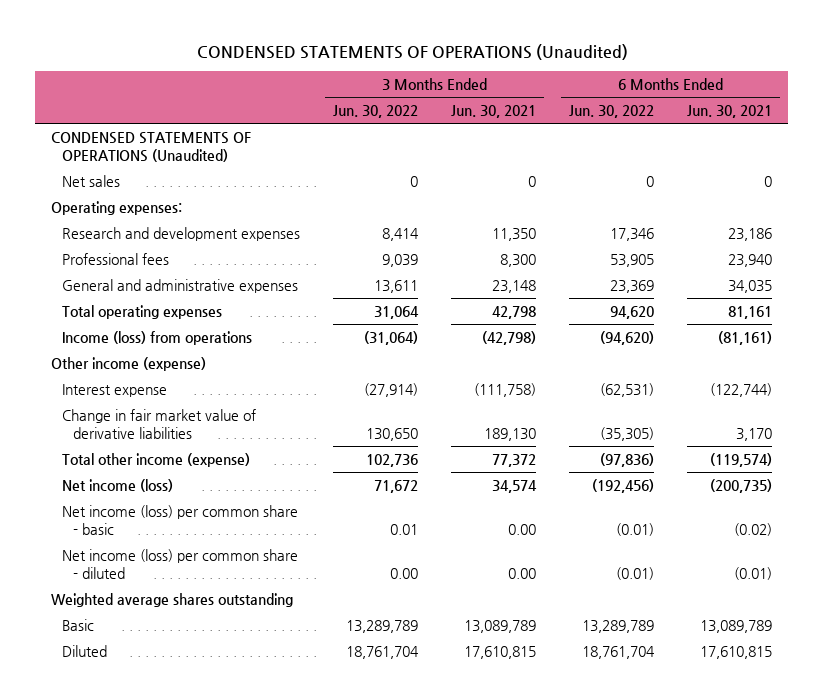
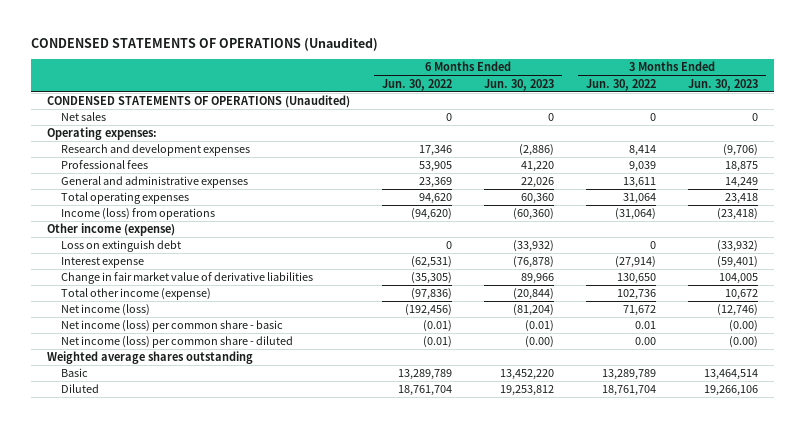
- | 3 Months Ended Jun. 30, 2022 | 3 Months Ended Jun. 30, 2021 | 6 Months Ended Jun. 30, 2022 | 6 Months Ended Jun. 30, 2021
+ | 6 Months Ended Jun. 30, 2022 | 6 Months Ended Jun. 30, 2023 | 3 Months Ended Jun. 30, 2022 | 3 Months Ended Jun. 30, 2023
+ Loss on extinguish debt | 0 | (33,932) | 0 | (33,932)

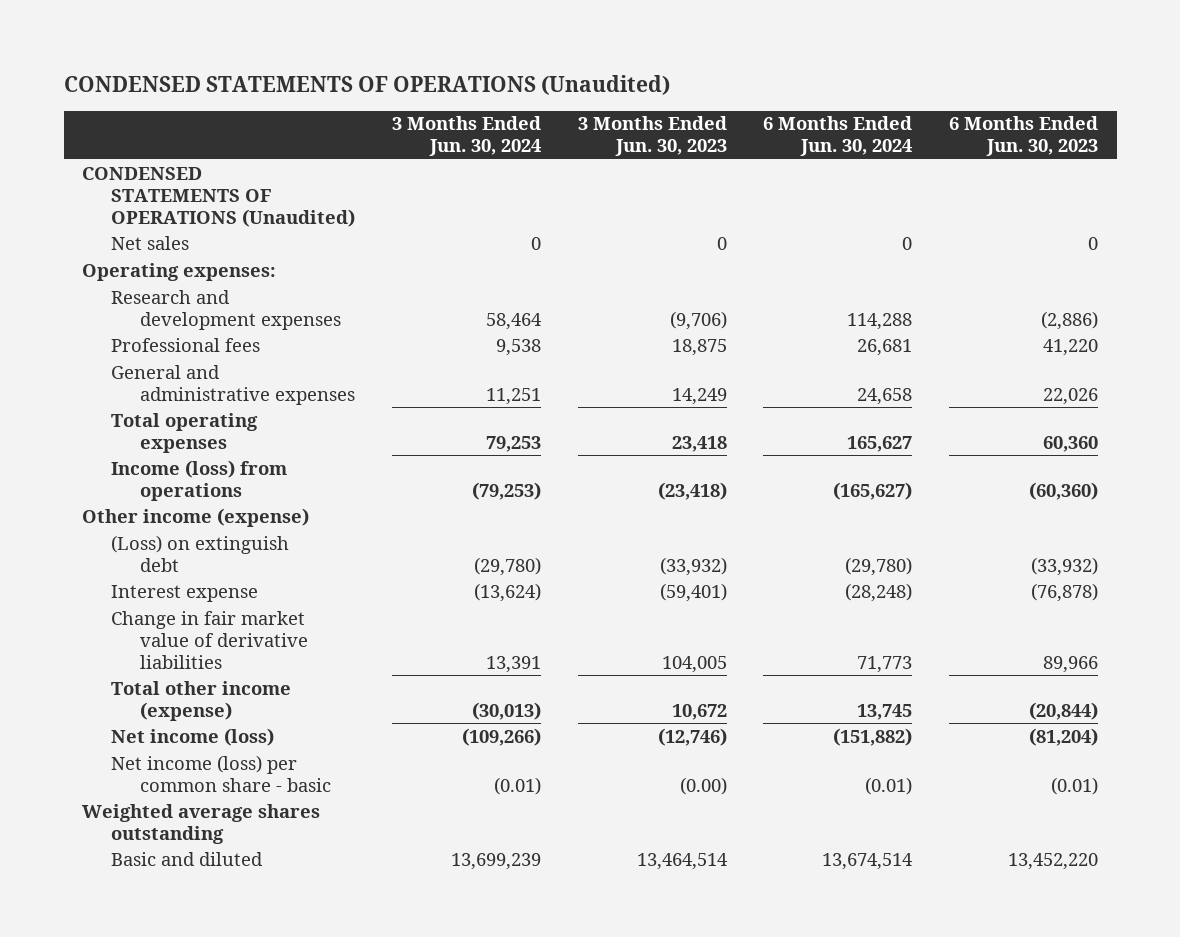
- | 6 Months Ended Jun. 30, 2022 | 6 Months Ended Jun. 30, 2023 | 3 Months Ended Jun. 30, 2022 | 3 Months Ended Jun. 30, 2023
+ | 3 Months Ended Jun. 30, 2024 | 3 Months Ended Jun. 30, 2023 | 6 Months Ended Jun. 30, 2024 | 6 Months Ended Jun. 30, 2023
- Loss on extinguish debt | 0 | (33,932) | 0 | (33,932)
+ (Loss) on extinguish debt | (29,780) | (33,932) | (29,780) | (33,932)
- Net income (loss) per common share - diluted | (0.01) | (0.00) | 0.00 | (0.00)
- Basic | 13,289,789 | 13,452,220 | 13,289,789 | 13,464,514
- Diluted | 18,761,704 | 19,253,812 | 18,761,704 | 19,266,106
+ Basic and diluted | 13,699,239 | 13,464,514 | 13,674,514 | 13,452,220

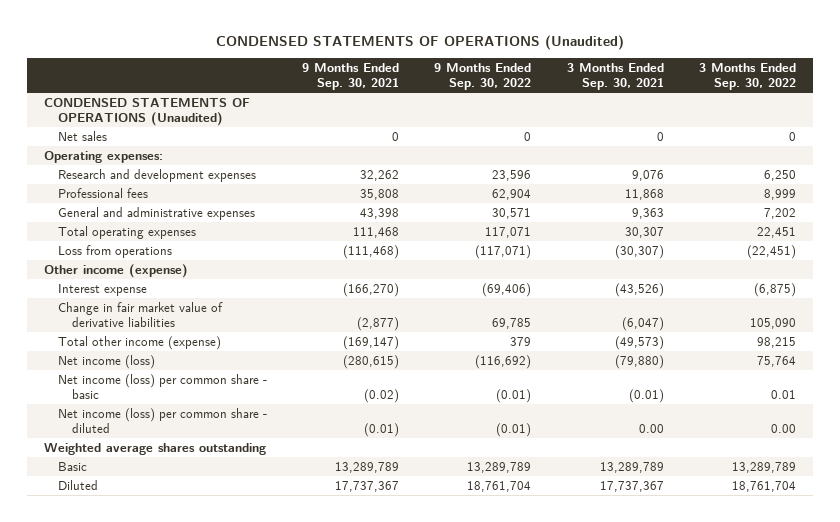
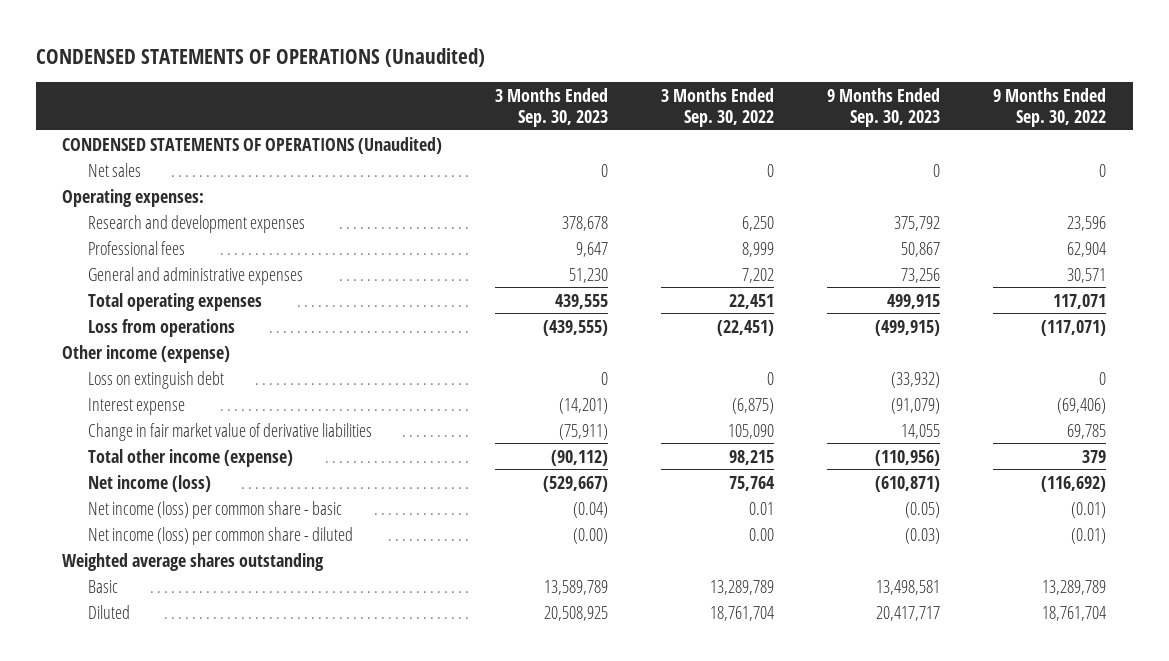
- | 9 Months Ended Sep. 30, 2021 | 9 Months Ended Sep. 30, 2022 | 3 Months Ended Sep. 30, 2021 | 3 Months Ended Sep. 30, 2022
+ | 3 Months Ended Sep. 30, 2023 | 3 Months Ended Sep. 30, 2022 | 9 Months Ended Sep. 30, 2023 | 9 Months Ended Sep. 30, 2022
+ Loss on extinguish debt | 0 | 0 | (33,932) | 0

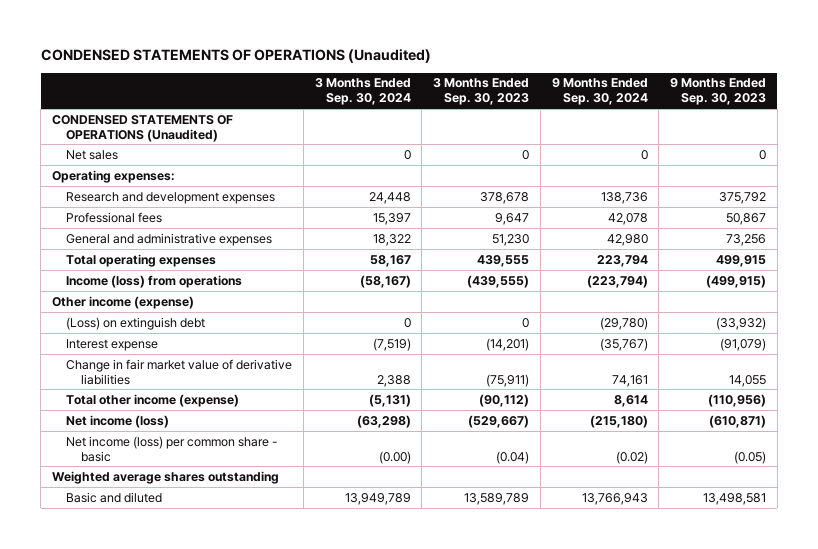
- | 3 Months Ended Sep. 30, 2023 | 3 Months Ended Sep. 30, 2022 | 9 Months Ended Sep. 30, 2023 | 9 Months Ended Sep. 30, 2022
+ | 3 Months Ended Sep. 30, 2024 | 3 Months Ended Sep. 30, 2023 | 9 Months Ended Sep. 30, 2024 | 9 Months Ended Sep. 30, 2023
- Loss from operations | (439,555) | (22,451) | (499,915) | (117,071)
+ Income (loss) from operations | (58,167) | (439,555) | (223,794) | (499,915)
- Loss on extinguish debt | 0 | 0 | (33,932) | 0
+ (Loss) on extinguish debt | 0 | 0 | (29,780) | (33,932)
- Net income (loss) per common share - diluted | (0.00) | 0.00 | (0.03) | (0.01)
- Basic | 13,589,789 | 13,289,789 | 13,498,581 | 13,289,789
- Diluted | 20,508,925 | 18,761,704 | 20,417,717 | 18,761,704
+ Basic and diluted | 13,949,789 | 13,589,789 | 13,766,943 | 13,498,581

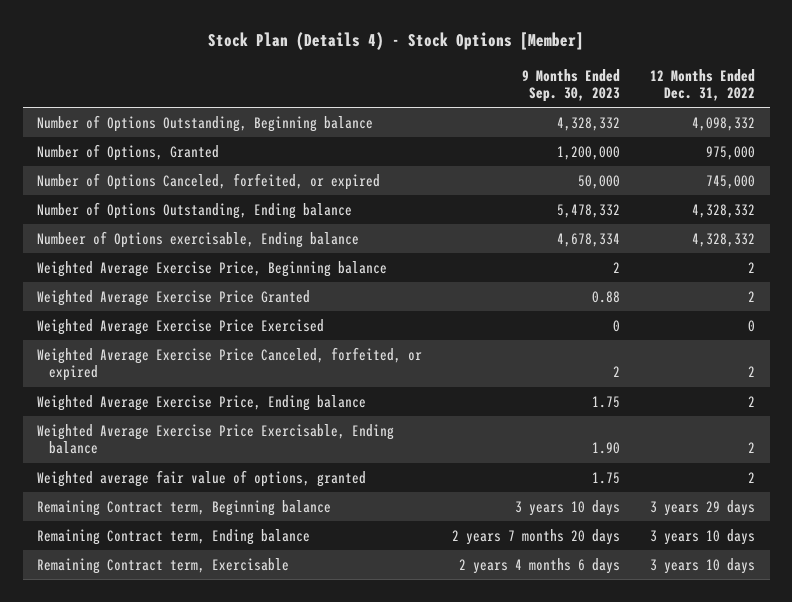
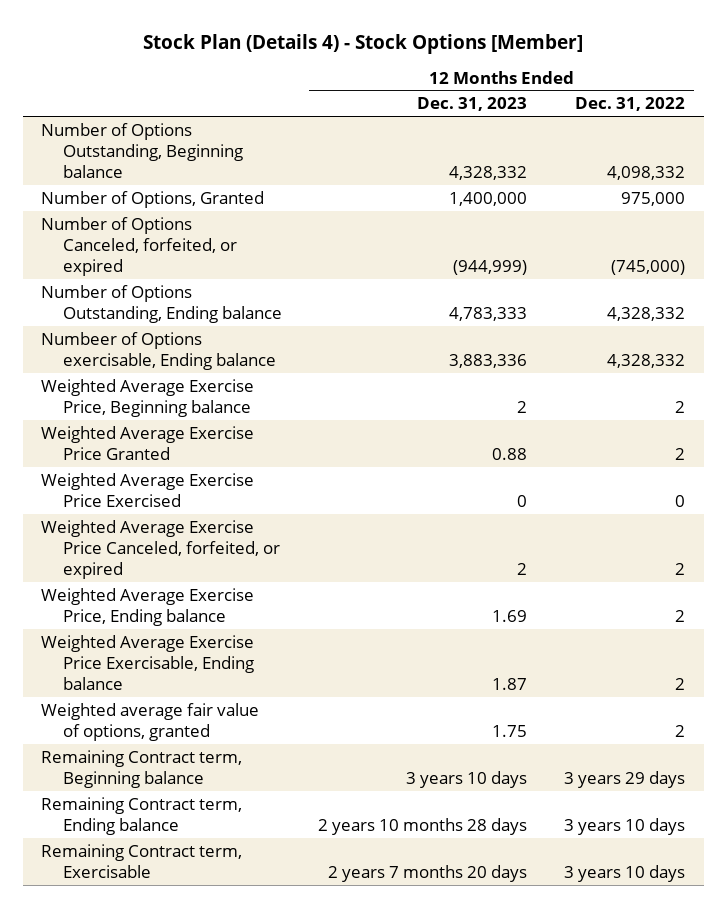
- | 9 Months Ended Sep. 30, 2023 | 12 Months Ended Dec. 31, 2022
+ | 12 Months Ended Dec. 31, 2023 | 12 Months Ended Dec. 31, 2022
- Number of Options Canceled, forfeited, or expired | 50,000 | 745,000
+ Number of Options Canceled, forfeited, or expired | (944,999) | (745,000)

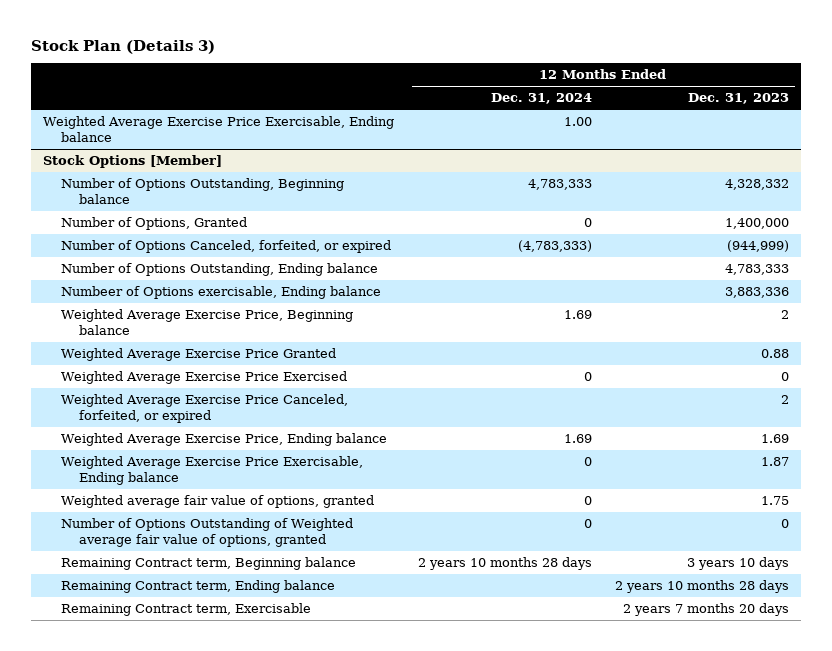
- Stock Plan (Details 4) - Stock Options [Member]
+ Stock Plan (Details 3)
- | 12 Months Ended Dec. 31, 2023 | 12 Months Ended Dec. 31, 2022
+ | 12 Months Ended Dec. 31, 2024 | 12 Months Ended Dec. 31, 2023
+ Weighted Average Exercise Price Exercisable, Ending balance | 1.00 |
+ Stock Options [Member]
+ Number of Options Outstanding of Weighted average fair value of options, granted | 0 | 0

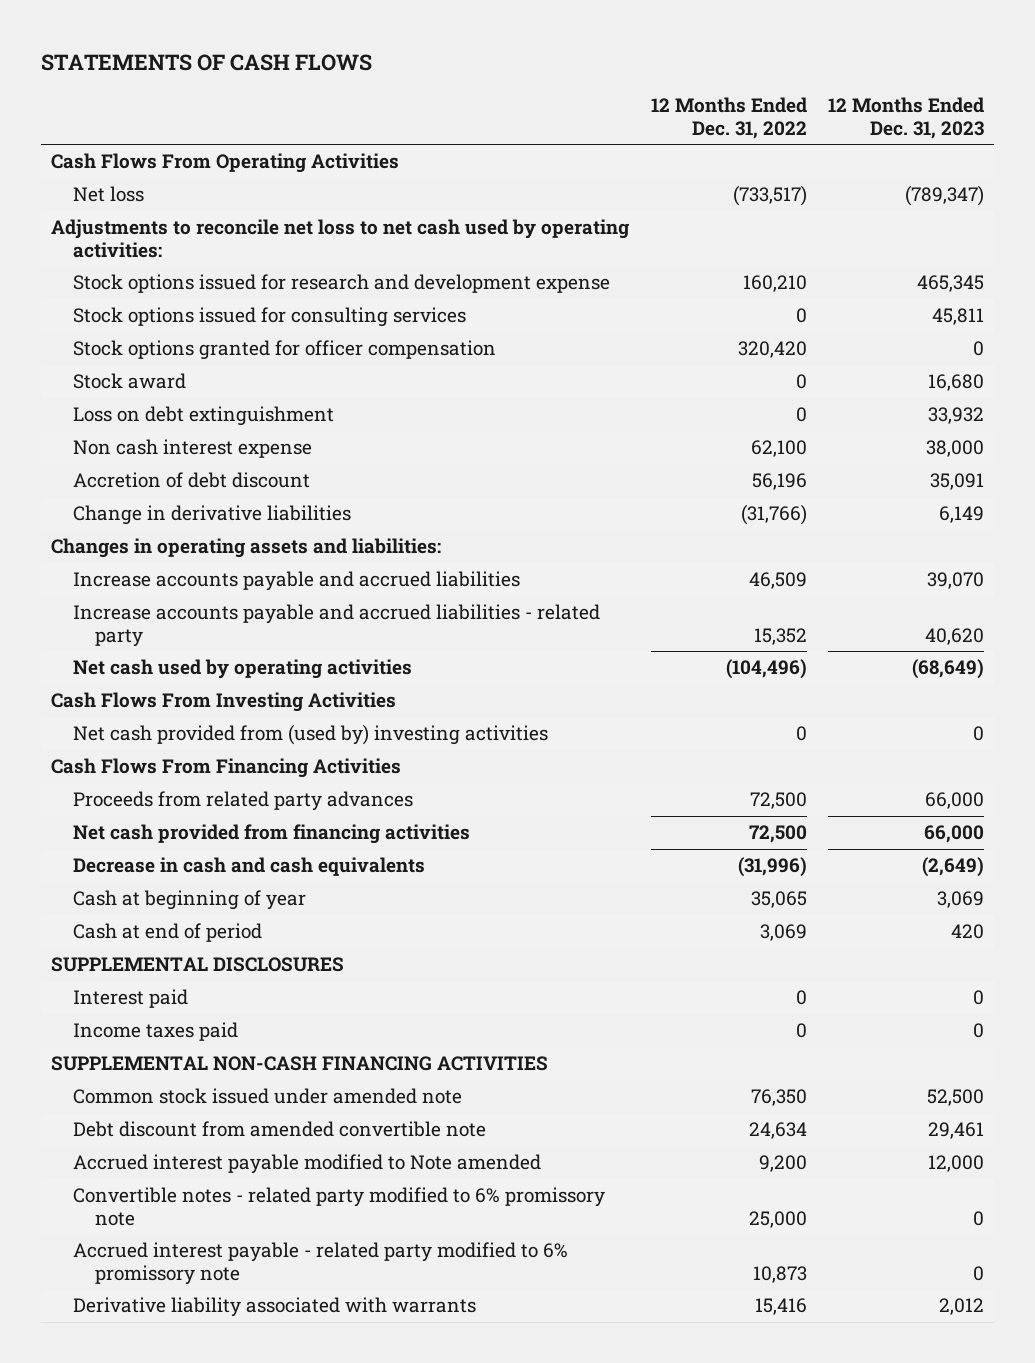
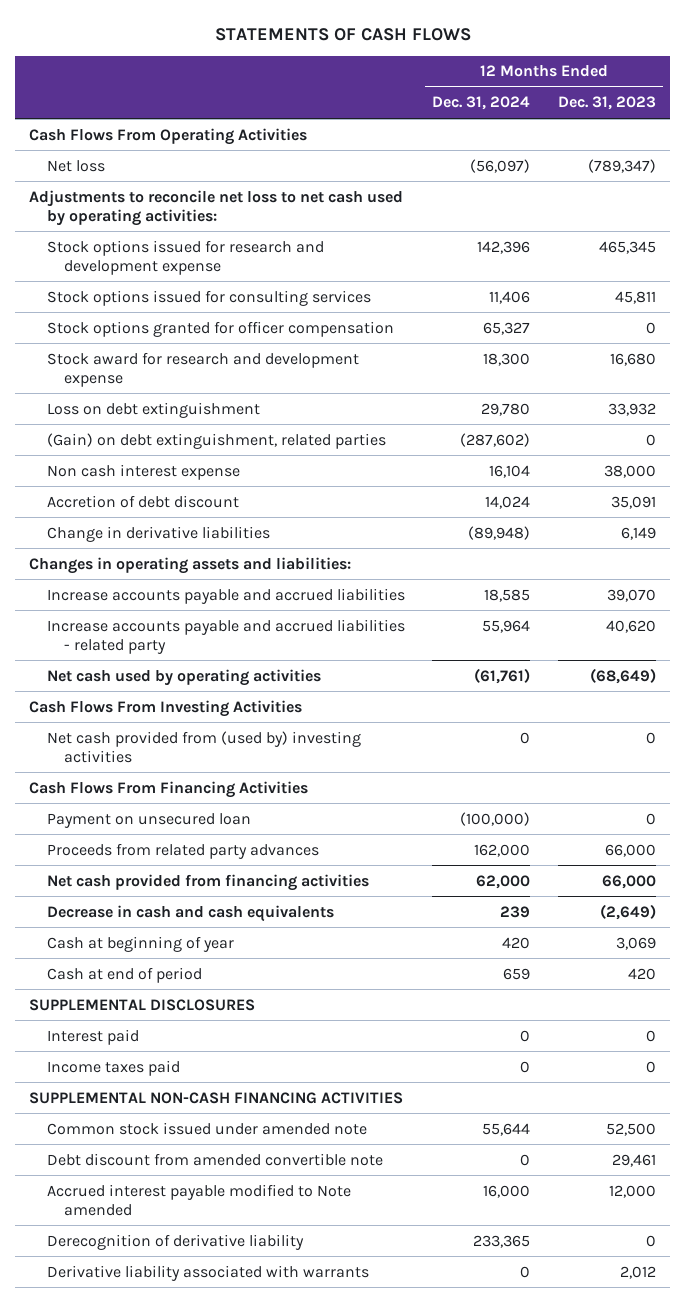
- | 12 Months Ended Dec. 31, 2022 | 12 Months Ended Dec. 31, 2023
+ | 12 Months Ended Dec. 31, 2024 | 12 Months Ended Dec. 31, 2023
- Stock award | 0 | 16,680
+ Stock award for research and development expense | 18,300 | 16,680
+ (Gain) on debt extinguishment, related parties | (287,602) | 0
+ Payment on unsecured loan | (100,000) | 0
- Convertible notes - related party modified to 6% promissory note | 25,000 | 0
- Accrued interest payable - related party modified to 6% promissory note | 10,873 | 0
+ Derecognition of derivative liability | 233,365 | 0

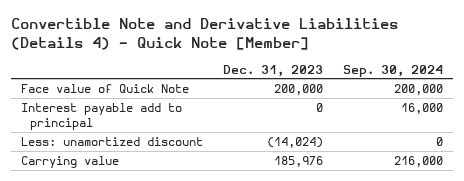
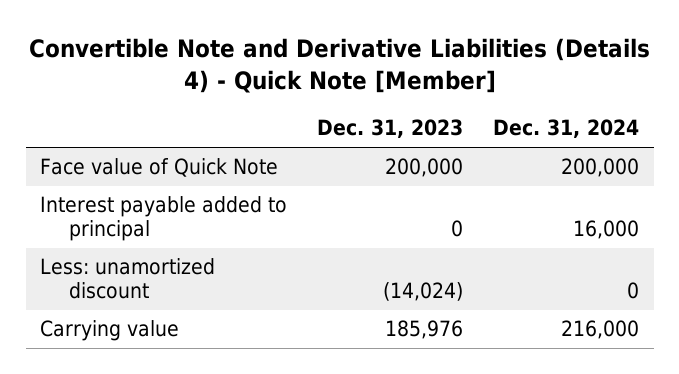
- | Dec. 31, 2023 | Sep. 30, 2024
+ | Dec. 31, 2023 | Dec. 31, 2024
- Interest payable add to principal | 0 | 16,000
+ Interest payable added to principal | 0 | 16,000

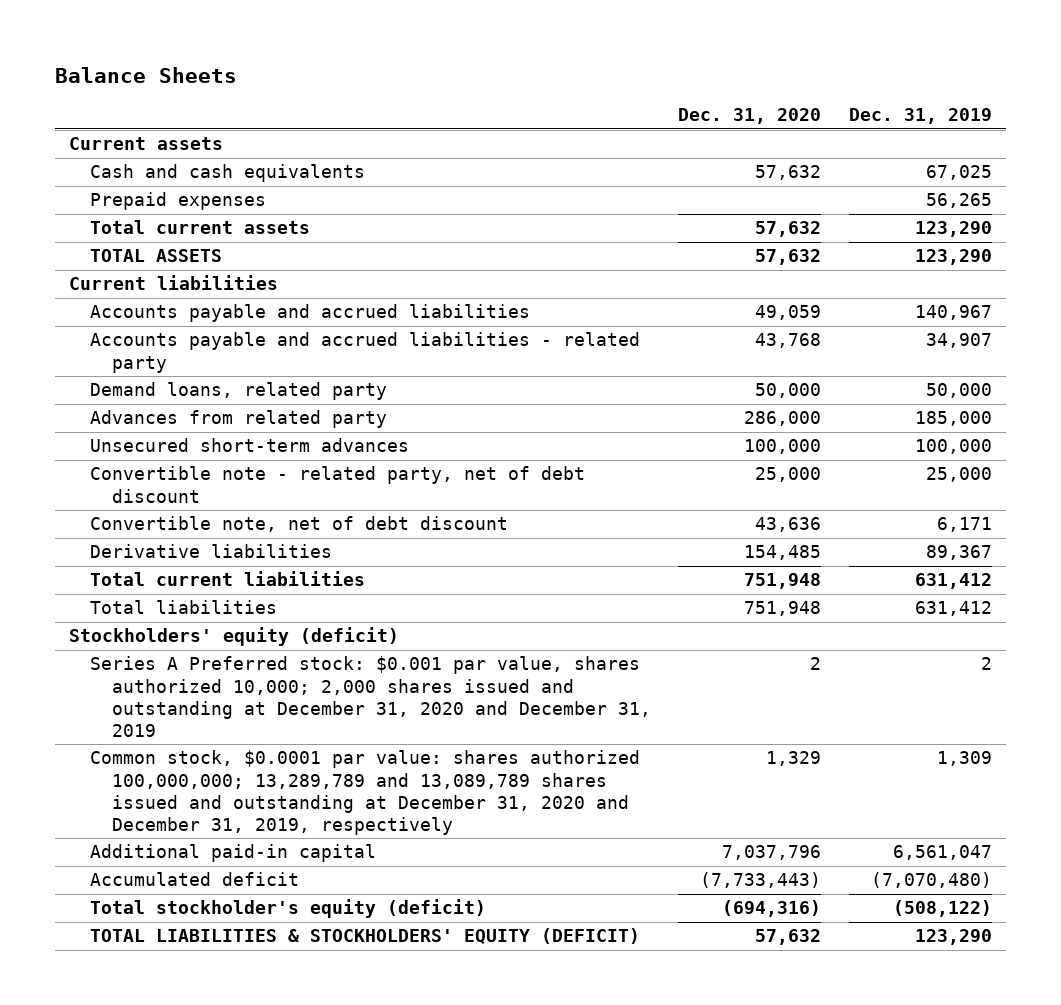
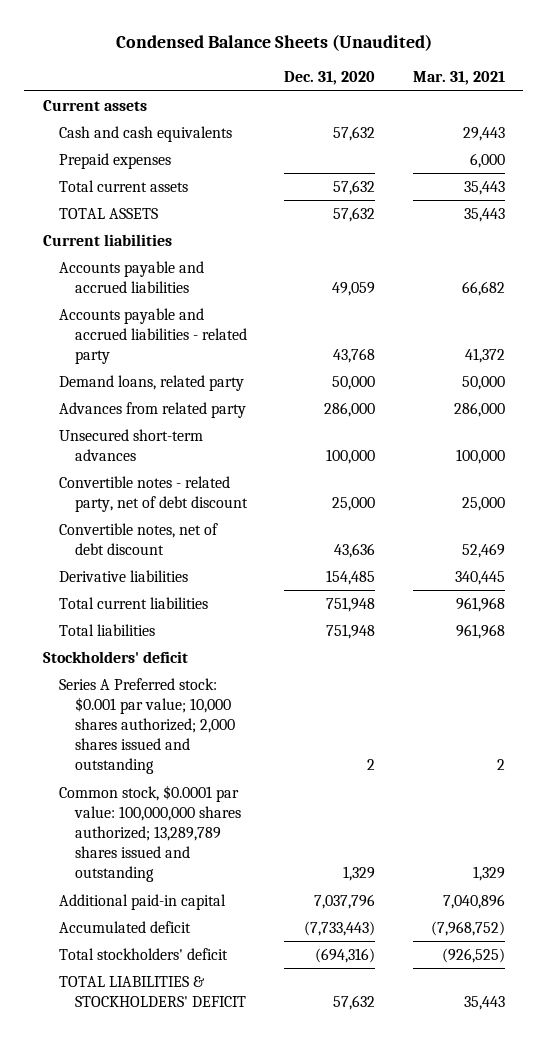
- Balance Sheets
+ Condensed Balance Sheets (Unaudited)
- | Dec. 31, 2020 | Dec. 31, 2019
+ | Dec. 31, 2020 | Mar. 31, 2021
- Convertible note - related party, net of debt discount | 25,000 | 25,000
- Convertible note, net of debt discount | 43,636 | 6,171
+ Convertible notes - related party, net of debt discount | 25,000 | 25,000
+ Convertible notes, net of debt discount | 43,636 | 52,469
- Stockholders' equity (deficit)
- Series A Preferred stock: $0.001 par value, shares authorized 10,000; 2,000 shares issued and outstanding at December 31, 2020 and December 31, 2019 | 2 | 2
- Common stock, $0.0001 par value: shares authorized 100,000,000; 13,289,789 and 13,089,789 shares issued and outstanding at December 31, 2020 and December 31, 2019, respectively | 1,329 | 1,309
+ Stockholders' deficit
+ Series A Preferred stock: $0.001 par value; 10,000 shares authorized; 2,000 shares issued and outstanding | 2 | 2
+ Common stock, $0.0001 par value: 100,000,000 shares authorized; 13,289,789 shares issued and outstanding | 1,329 | 1,329
- Total stockholder's equity (deficit) | (694,316) | (508,122)
- TOTAL LIABILITIES & STOCKHOLDERS' EQUITY (DEFICIT) | 57,632 | 123,290
+ Total stockholders' deficit | (694,316) | (926,525)
+ TOTAL LIABILITIES & STOCKHOLDERS' DEFICIT | 57,632 | 35,443

